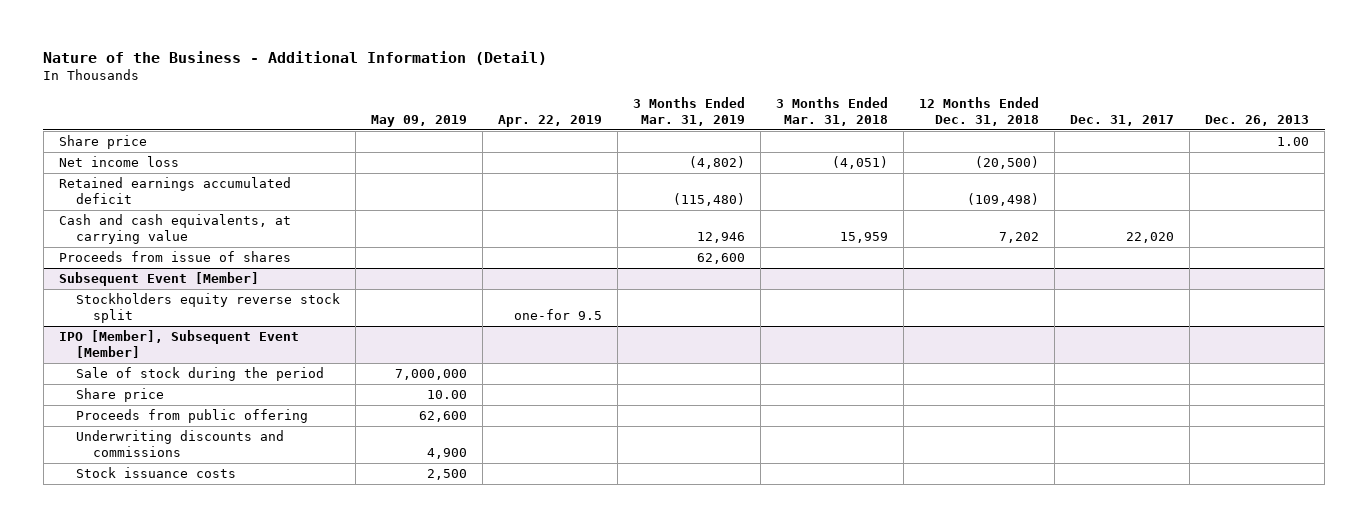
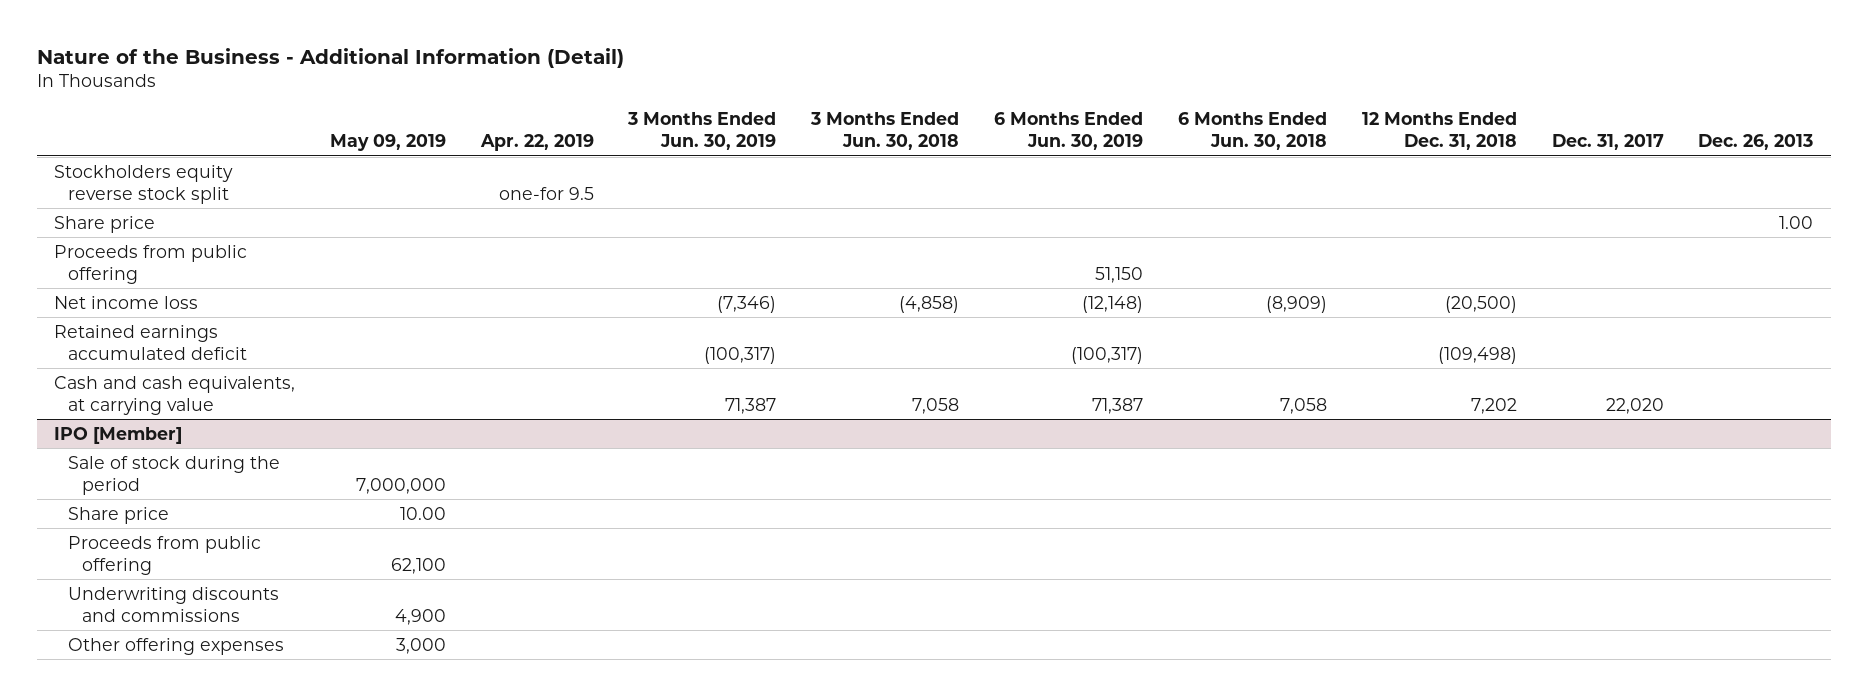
- | May 09, 2019 | Apr. 22, 2019 | 3 Months Ended Mar. 31, 2019 | 3 Months Ended Mar. 31, 2018 | 12 Months Ended Dec. 31, 2018 | Dec. 31, 2017 | Dec. 26, 2013
+ | May 09, 2019 | Apr. 22, 2019 | 3 Months Ended Jun. 30, 2019 | 3 Months Ended Jun. 30, 2018 | 6 Months Ended Jun. 30, 2019 | 6 Months Ended Jun. 30, 2018 | 12 Months Ended Dec. 31, 2018 | Dec. 31, 2017 | Dec. 26, 2013
+ Stockholders equity reverse stock split | | one-for 9.5 | | | | | | |
+ Proceeds from public offering | | | | | 51,150 | | | |
- Proceeds from issue of shares | | | 62,600 | | | |
- Subsequent Event [Member]
- Stockholders equity reverse stock split | | one-for 9.5 | | | | |
- IPO [Member], Subsequent Event [Member]
+ IPO [Member]
- Proceeds from public offering | 62,600 | | | | | |
+ Proceeds from public offering | 62,100 | | | | | | | |
- Stock issuance costs | 2,500 | | | | | |
+ Other offering expenses | 3,000 | | | | | | | |

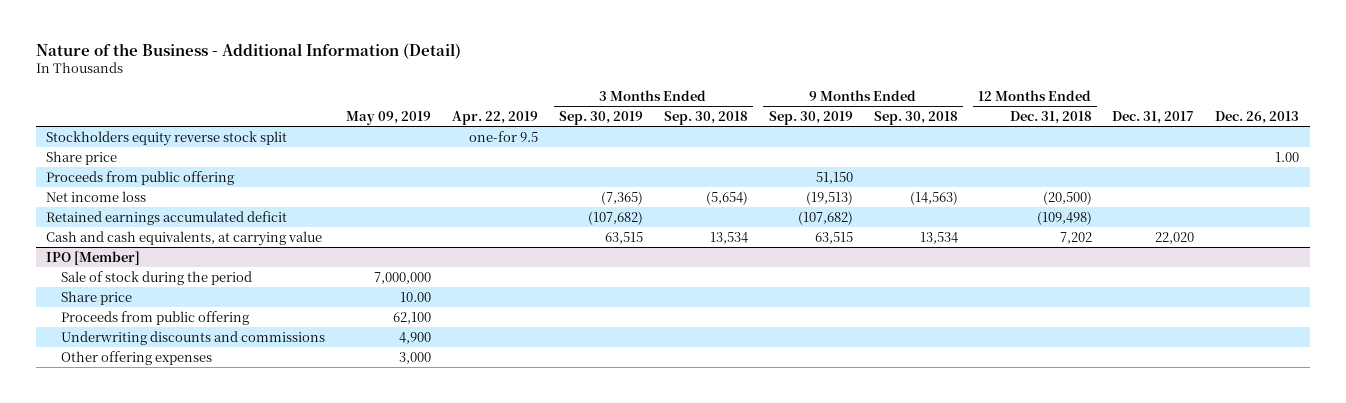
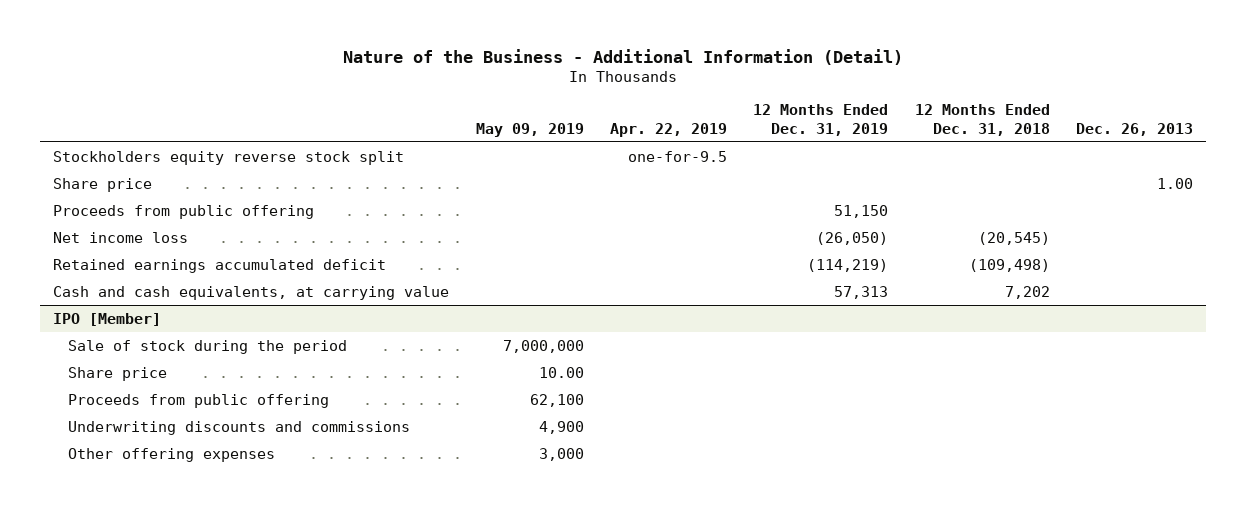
- | May 09, 2019 | Apr. 22, 2019 | 3 Months Ended Sep. 30, 2019 | 3 Months Ended Sep. 30, 2018 | 9 Months Ended Sep. 30, 2019 | 9 Months Ended Sep. 30, 2018 | 12 Months Ended Dec. 31, 2018 | Dec. 31, 2017 | Dec. 26, 2013
+ | May 09, 2019 | Apr. 22, 2019 | 12 Months Ended Dec. 31, 2019 | 12 Months Ended Dec. 31, 2018 | Dec. 26, 2013
- Stockholders equity reverse stock split | | one-for 9.5 | | | | | | |
+ Stockholders equity reverse stock split | | one-for-9.5 | | |
- Net income loss | | | (7,365) | (5,654) | (19,513) | (14,563) | (20,500) | |
+ Net income loss | | | (26,050) | (20,545) |

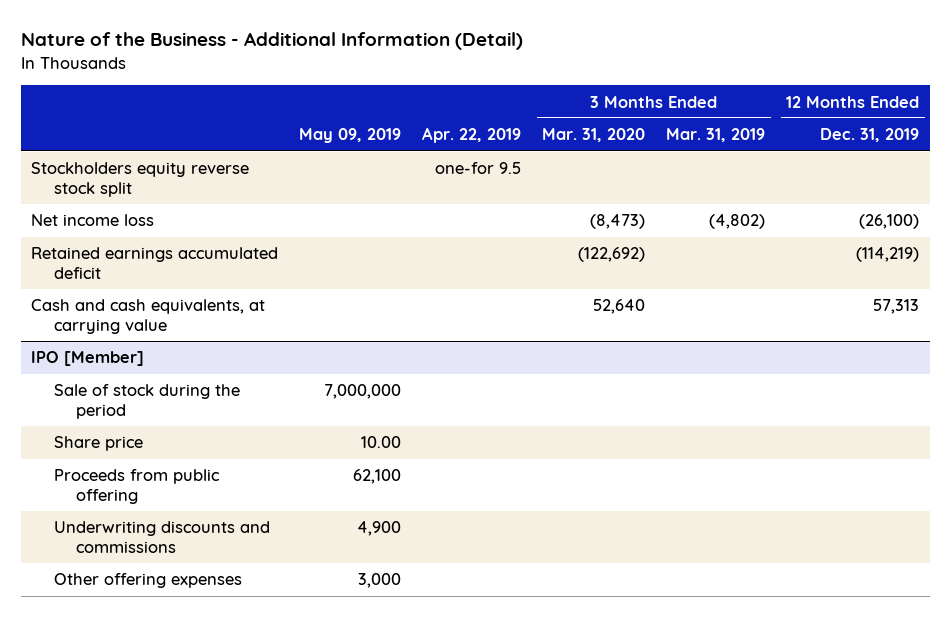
- | May 09, 2019 | Apr. 22, 2019 | 12 Months Ended Dec. 31, 2019 | 12 Months Ended Dec. 31, 2018 | Dec. 26, 2013
+ | May 09, 2019 | Apr. 22, 2019 | 3 Months Ended Mar. 31, 2020 | 3 Months Ended Mar. 31, 2019 | 12 Months Ended Dec. 31, 2019
- Stockholders equity reverse stock split | | one-for-9.5 | | |
- Share price | | | | | 1.00
- Proceeds from public offering | | | 51,150 | |
- Net income loss | | | (26,050) | (20,545) |
+ Stockholders equity reverse stock split | | one-for 9.5 | | |
+ Net income loss | | | (8,473) | (4,802) | (26,100)

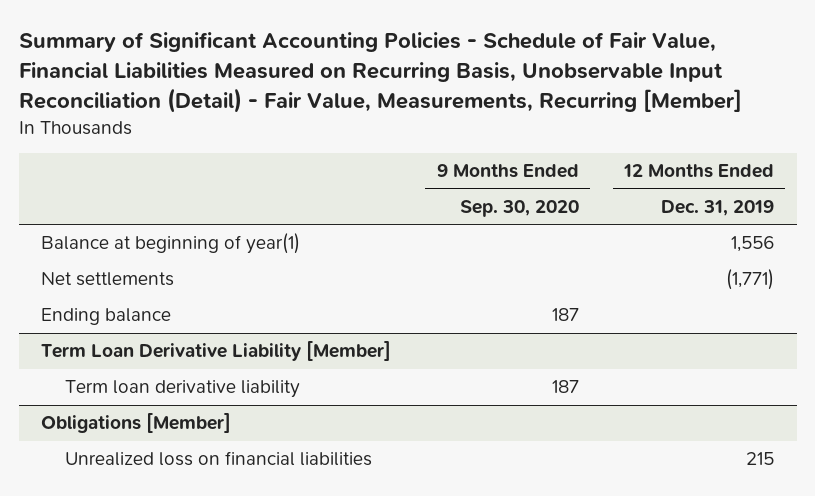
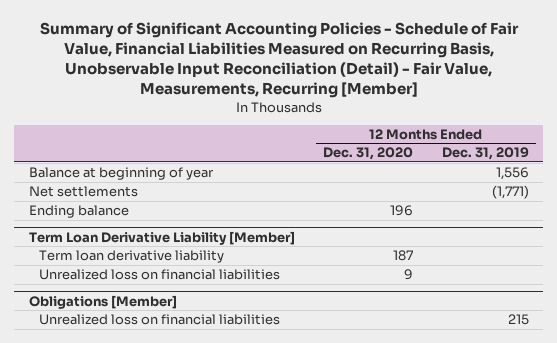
- | 9 Months Ended Sep. 30, 2020 | 12 Months Ended Dec. 31, 2019
+ | 12 Months Ended Dec. 31, 2020 | 12 Months Ended Dec. 31, 2019
- Balance at beginning of year(1) | | 1,556
+ Balance at beginning of year | | 1,556
@ Term Loan Derivative Liability [Member]
+ Unrealized loss on financial liabilities | 9 |

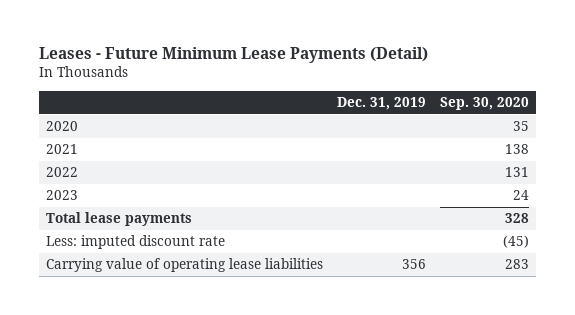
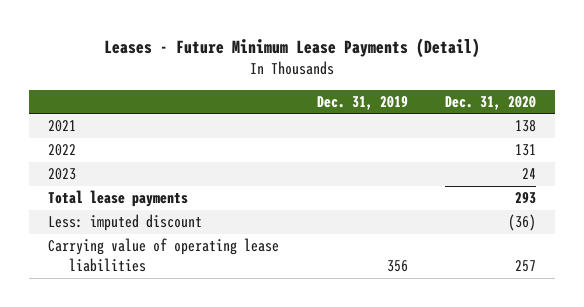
- | Dec. 31, 2019 | Sep. 30, 2020
+ | Dec. 31, 2019 | Dec. 31, 2020
- 2020 | | 35
- Less: imputed discount rate | | (45)
+ Less: imputed discount | | (36)

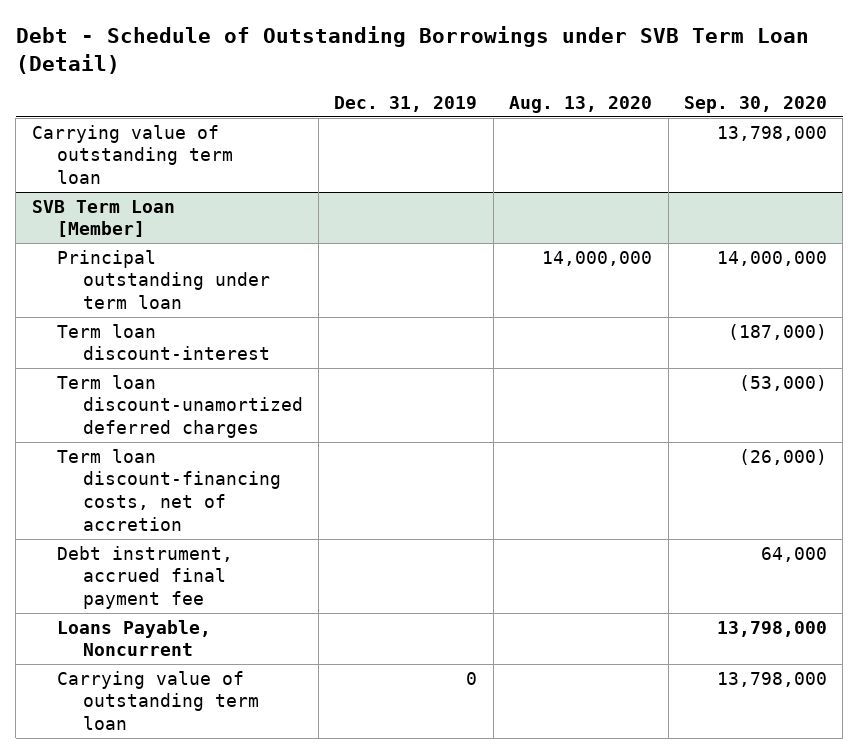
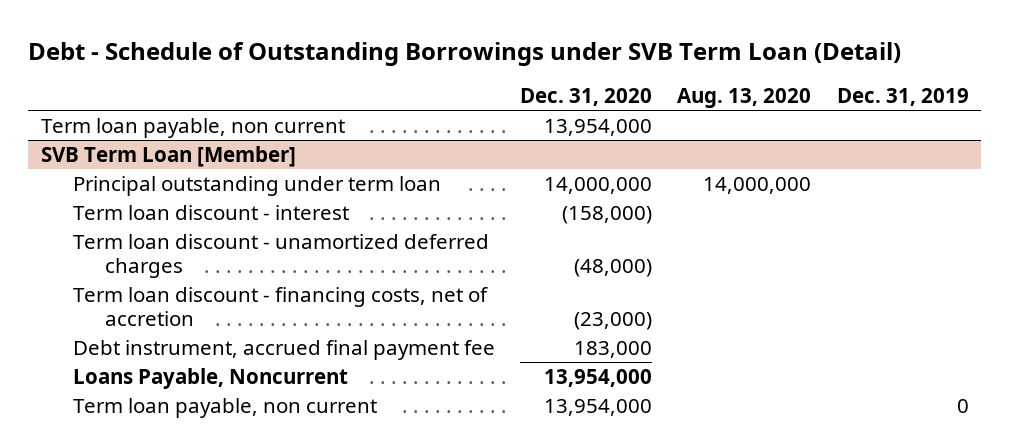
- | Dec. 31, 2019 | Aug. 13, 2020 | Sep. 30, 2020
+ | Dec. 31, 2020 | Aug. 13, 2020 | Dec. 31, 2019
- Carrying value of outstanding term loan | | | 13,798,000
+ Term loan payable, non current | 13,954,000 | |
@ SVB Term Loan [Member]
- Term loan discount-interest | | | (187,000)
- Term loan discount-unamortized deferred charges | | | (53,000)
- Term loan discount-financing costs, net of accretion | | | (26,000)
+ Term loan discount - interest | (158,000) | |
+ Term loan discount - unamortized deferred charges | (48,000) | |
+ Term loan discount - financing costs, net of accretion | (23,000) | |
- Carrying value of outstanding term loan | 0 | | 13,798,000
+ Term loan payable, non current | 13,954,000 | | 0

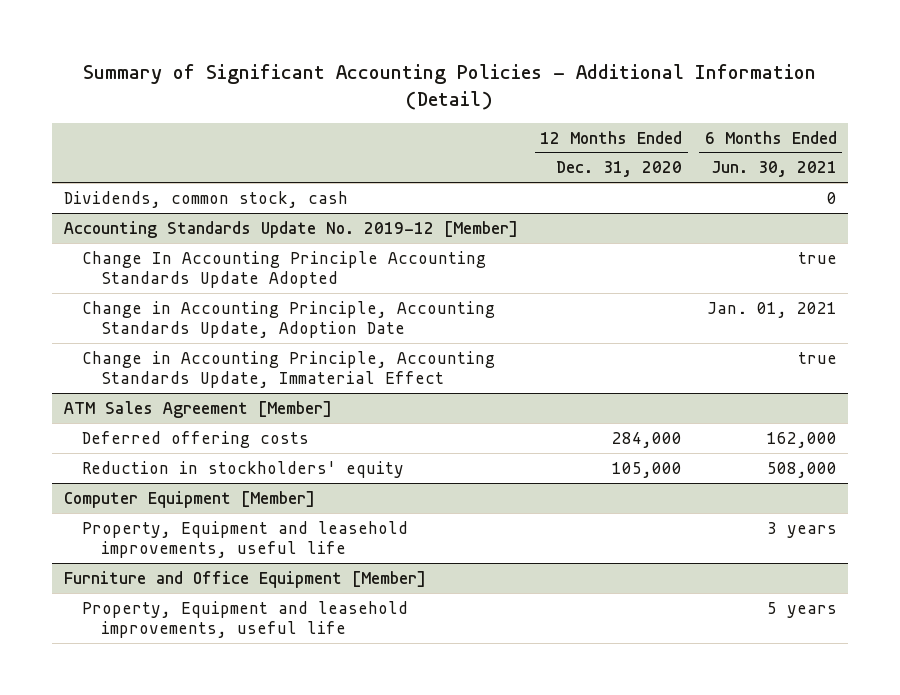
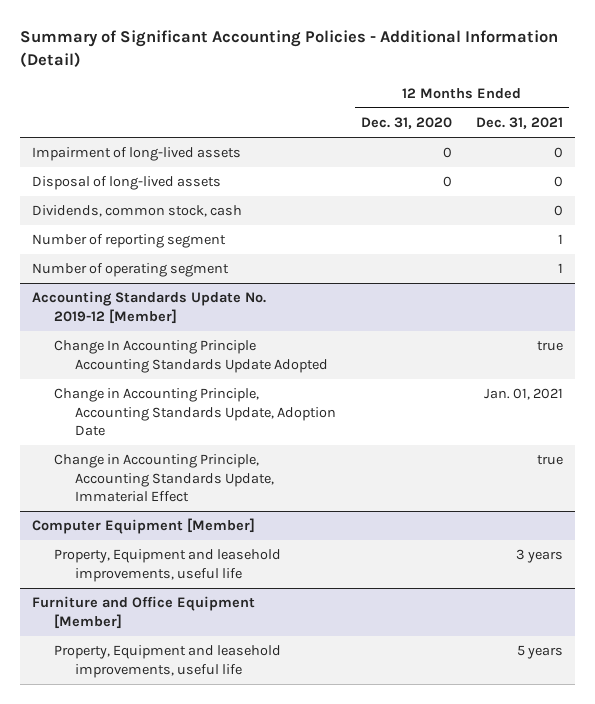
- | 12 Months Ended Dec. 31, 2020 | 6 Months Ended Jun. 30, 2021
+ | 12 Months Ended Dec. 31, 2020 | 12 Months Ended Dec. 31, 2021
+ Impairment of long-lived assets | 0 | 0
+ Disposal of long-lived assets | 0 | 0
+ Number of reporting segment | | 1
+ Number of operating segment | | 1
- ATM Sales Agreement [Member]
- Deferred offering costs | 284,000 | 162,000
- Reduction in stockholders' equity | 105,000 | 508,000

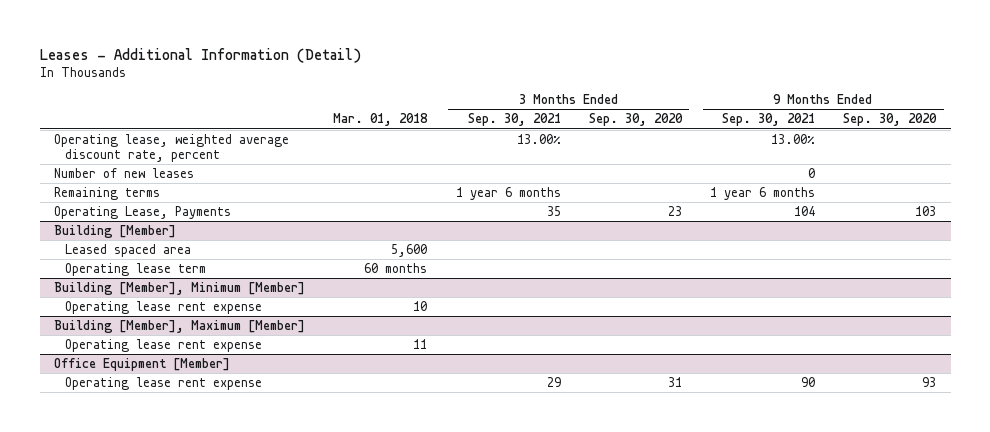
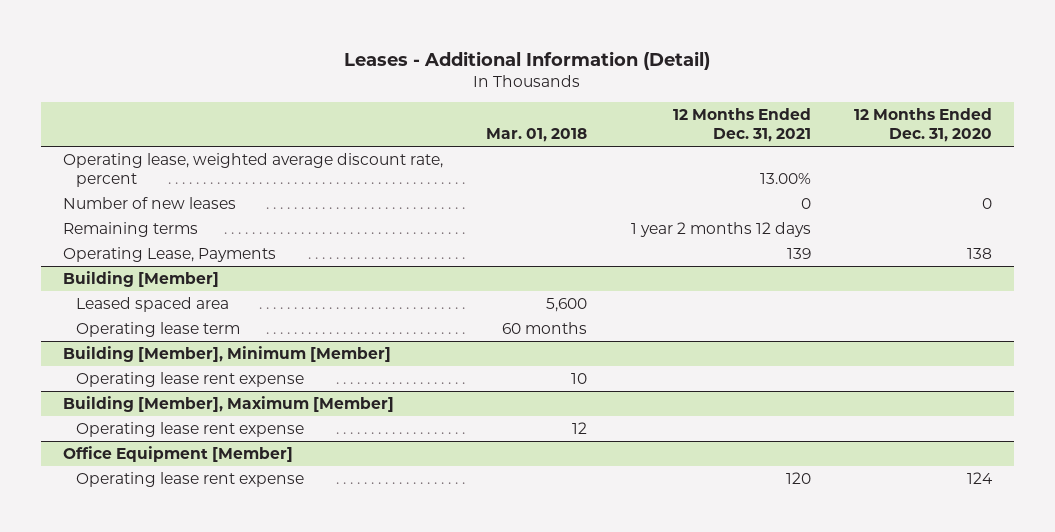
- | Mar. 01, 2018 | 3 Months Ended Sep. 30, 2021 | 3 Months Ended Sep. 30, 2020 | 9 Months Ended Sep. 30, 2021 | 9 Months Ended Sep. 30, 2020
+ | Mar. 01, 2018 | 12 Months Ended Dec. 31, 2021 | 12 Months Ended Dec. 31, 2020
@ Building [Member], Maximum [Member]
- Operating lease rent expense | 11 | | | |
+ Operating lease rent expense | 12 | |

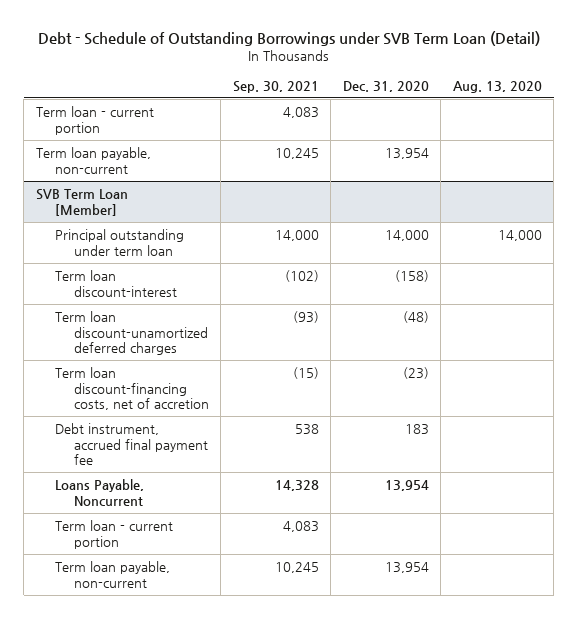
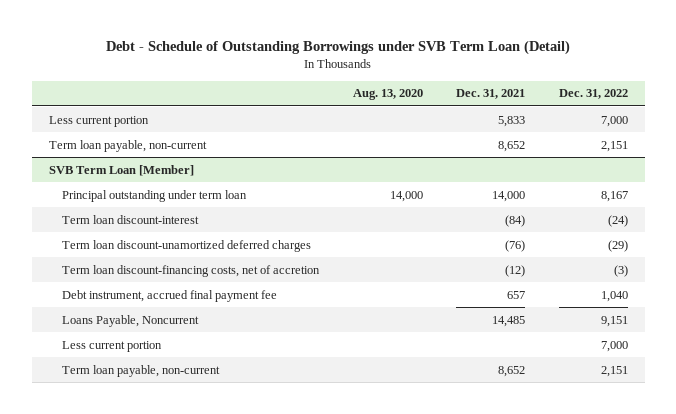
- | Sep. 30, 2021 | Dec. 31, 2020 | Aug. 13, 2020
+ | Aug. 13, 2020 | Dec. 31, 2021 | Dec. 31, 2022
- Term loan - current portion | 4,083 | |
+ Less current portion | | 5,833 | 7,000
@ SVB Term Loan [Member]
- Term loan - current portion | 4,083 | |
+ Less current portion | | | 7,000

